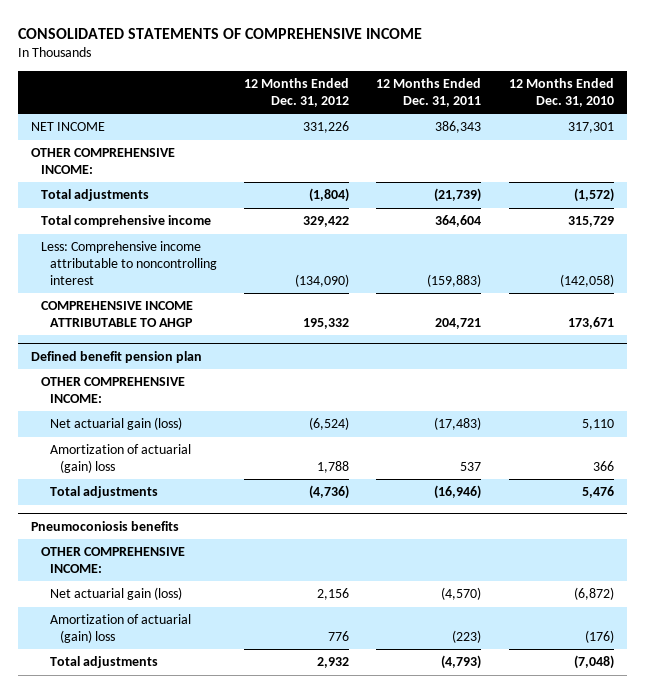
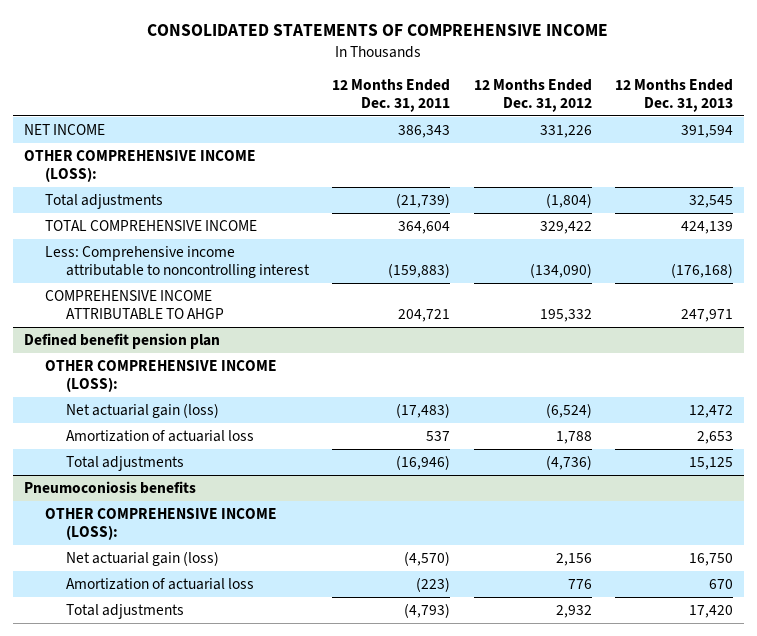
- | 12 Months Ended Dec. 31, 2012 | 12 Months Ended Dec. 31, 2011 | 12 Months Ended Dec. 31, 2010
+ | 12 Months Ended Dec. 31, 2011 | 12 Months Ended Dec. 31, 2012 | 12 Months Ended Dec. 31, 2013
- OTHER COMPREHENSIVE INCOME:
+ OTHER COMPREHENSIVE INCOME (LOSS):
- Total comprehensive income | 329,422 | 364,604 | 315,729
+ TOTAL COMPREHENSIVE INCOME | 364,604 | 329,422 | 424,139
@ Defined benefit pension plan
- OTHER COMPREHENSIVE INCOME:
+ OTHER COMPREHENSIVE INCOME (LOSS):
- Amortization of actuarial (gain) loss | 1,788 | 537 | 366
+ Amortization of actuarial loss | 537 | 1,788 | 2,653
@ Pneumoconiosis benefits
- OTHER COMPREHENSIVE INCOME:
+ OTHER COMPREHENSIVE INCOME (LOSS):
- Amortization of actuarial (gain) loss | 776 | (223) | (176)
+ Amortization of actuarial loss | (223) | 776 | 670

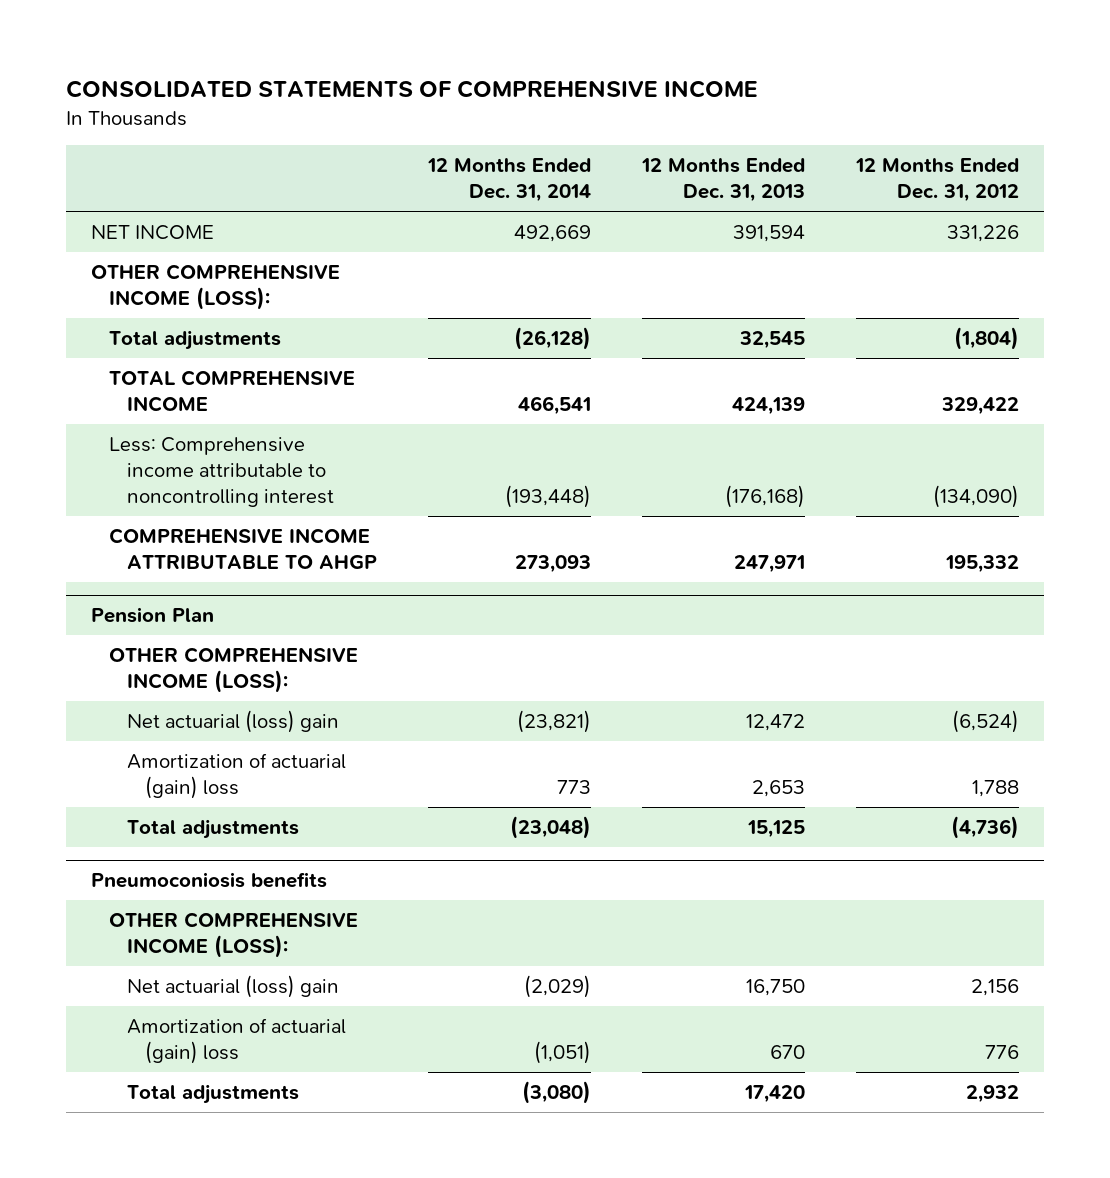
- | 12 Months Ended Dec. 31, 2011 | 12 Months Ended Dec. 31, 2012 | 12 Months Ended Dec. 31, 2013
+ | 12 Months Ended Dec. 31, 2014 | 12 Months Ended Dec. 31, 2013 | 12 Months Ended Dec. 31, 2012
- Defined benefit pension plan
+ Pension Plan
- Net actuarial gain (loss) | (17,483) | (6,524) | 12,472
- Amortization of actuarial loss | 537 | 1,788 | 2,653
+ Net actuarial (loss) gain | (23,821) | 12,472 | (6,524)
+ Amortization of actuarial (gain) loss | 773 | 2,653 | 1,788
@ Pneumoconiosis benefits
- Net actuarial gain (loss) | (4,570) | 2,156 | 16,750
- Amortization of actuarial loss | (223) | 776 | 670
+ Net actuarial (loss) gain | (2,029) | 16,750 | 2,156
+ Amortization of actuarial (gain) loss | (1,051) | 670 | 776

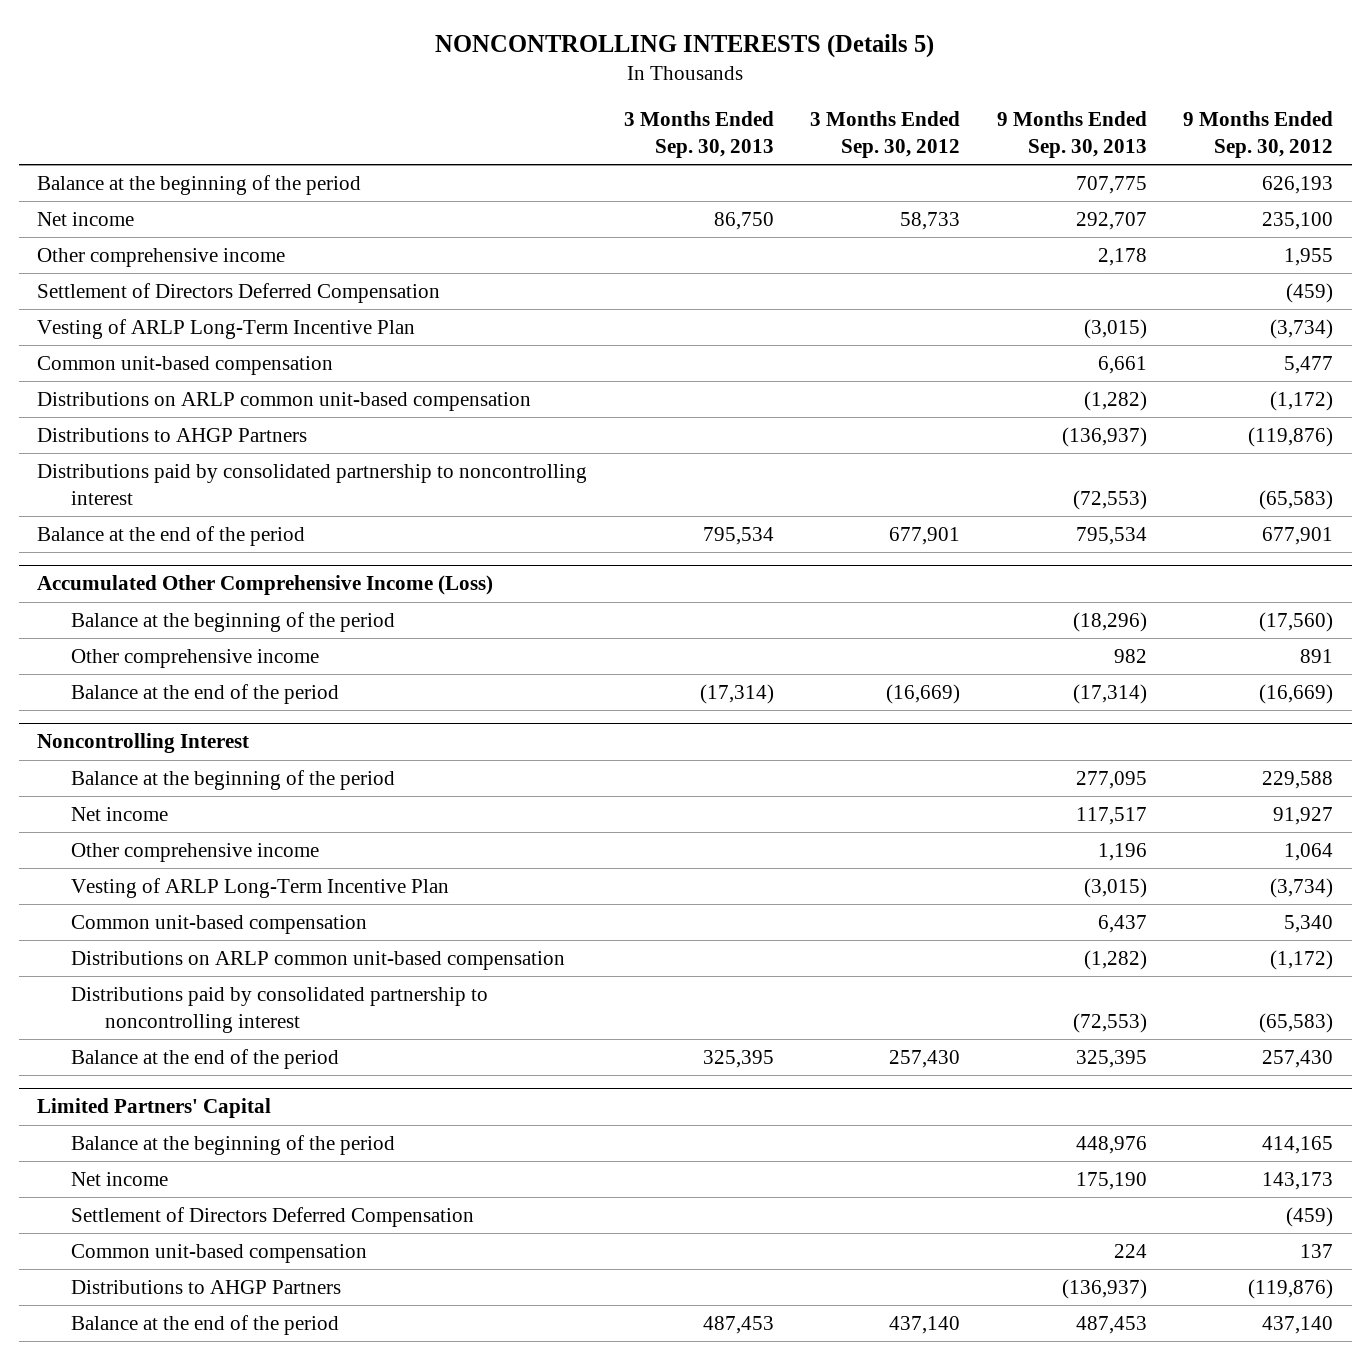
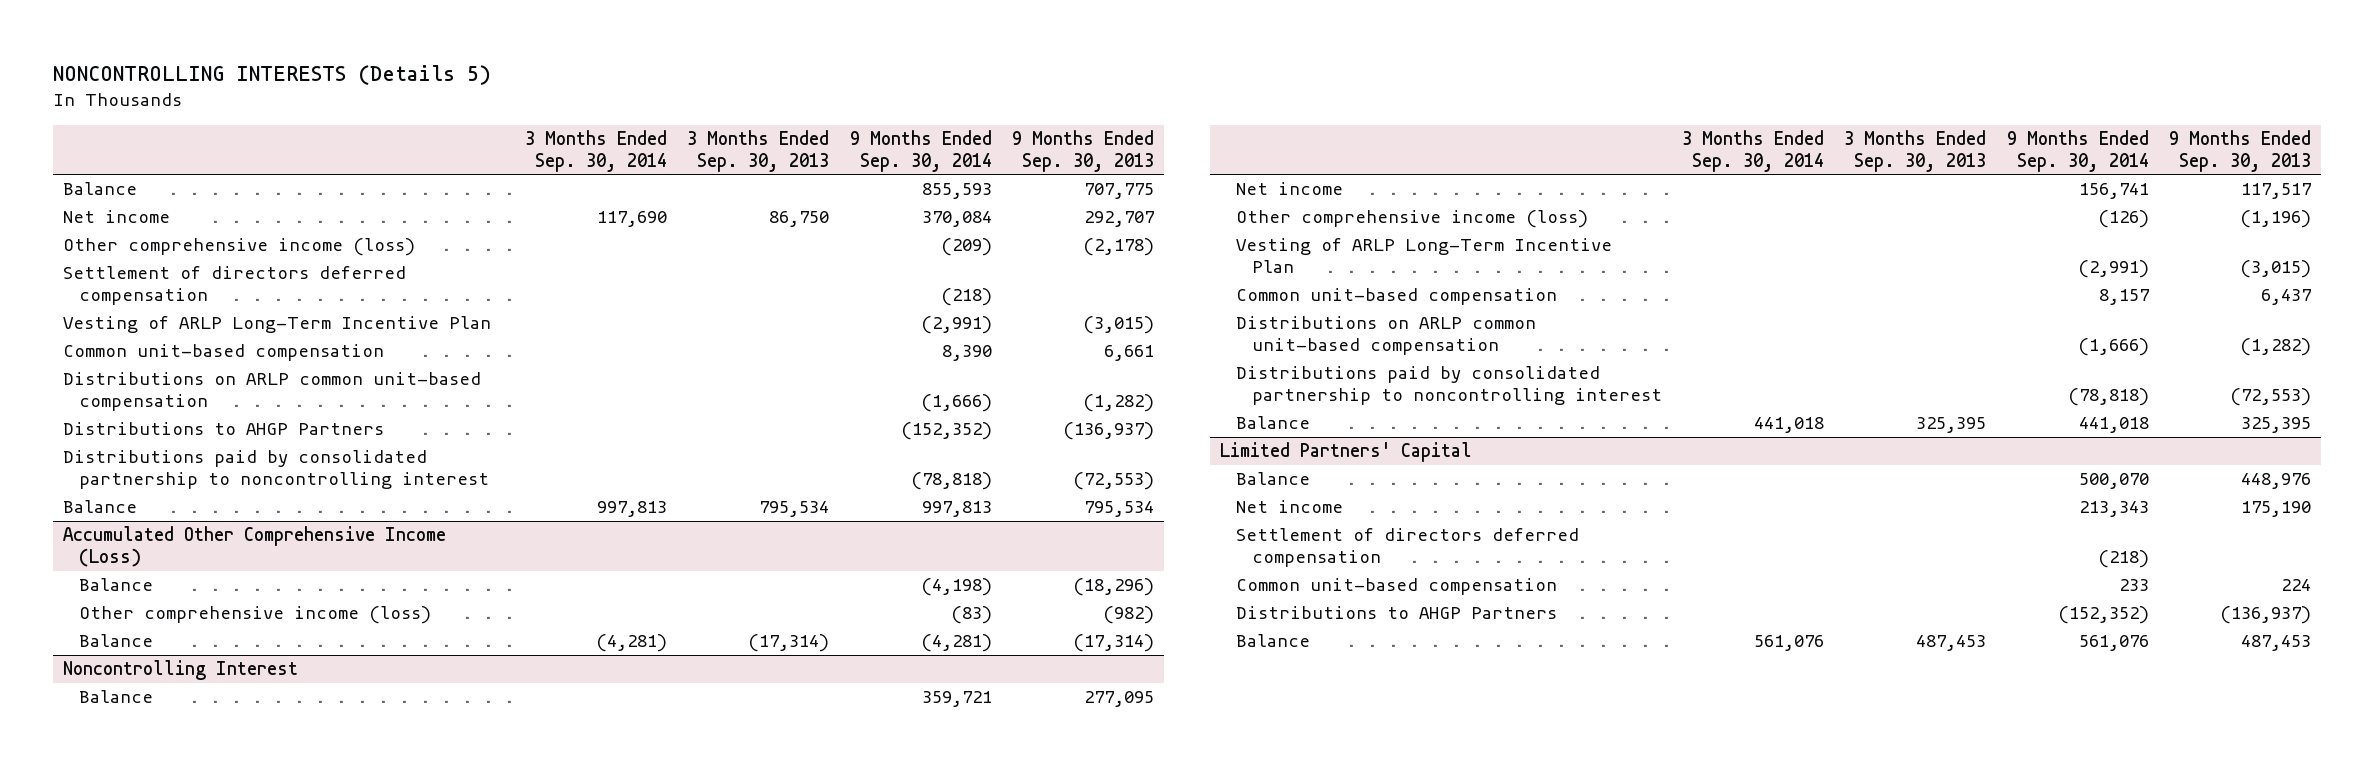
- | 3 Months Ended Sep. 30, 2013 | 3 Months Ended Sep. 30, 2012 | 9 Months Ended Sep. 30, 2013 | 9 Months Ended Sep. 30, 2012
+ | 3 Months Ended Sep. 30, 2014 | 3 Months Ended Sep. 30, 2013 | 9 Months Ended Sep. 30, 2014 | 9 Months Ended Sep. 30, 2013
- Balance at the beginning of the period | | | 707,775 | 626,193
+ Balance | | | 855,593 | 707,775
- Other comprehensive income | | | 2,178 | 1,955
- Settlement of Directors Deferred Compensation | | | | (459)
+ Other comprehensive income (loss) | | | (209) | (2,178)
+ Settlement of directors deferred compensation | | | (218) |
- Balance at the end of the period | 795,534 | 677,901 | 795,534 | 677,901
+ Balance | 997,813 | 795,534 | 997,813 | 795,534
@ Accumulated Other Comprehensive Income (Loss)
- Balance at the beginning of the period | | | (18,296) | (17,560)
- Other comprehensive income | | | 982 | 891
- Balance at the end of the period | (17,314) | (16,669) | (17,314) | (16,669)
+ Balance | | | (4,198) | (18,296)
+ Other comprehensive income (loss) | | | (83) | (982)
+ Balance | (4,281) | (17,314) | (4,281) | (17,314)
@ Noncontrolling Interest
- Balance at the beginning of the period | | | 277,095 | 229,588
+ Balance | | | 359,721 | 277,095
- Other comprehensive income | | | 1,196 | 1,064
+ Other comprehensive income (loss) | | | (126) | (1,196)
- Balance at the end of the period | 325,395 | 257,430 | 325,395 | 257,430
+ Balance | 441,018 | 325,395 | 441,018 | 325,395
@ Limited Partners' Capital
- Balance at the beginning of the period | | | 448,976 | 414,165
+ Balance | | | 500,070 | 448,976
- Settlement of Directors Deferred Compensation | | | | (459)
+ Settlement of directors deferred compensation | | | (218) |
- Balance at the end of the period | 487,453 | 437,140 | 487,453 | 437,140
+ Balance | 561,076 | 487,453 | 561,076 | 487,453

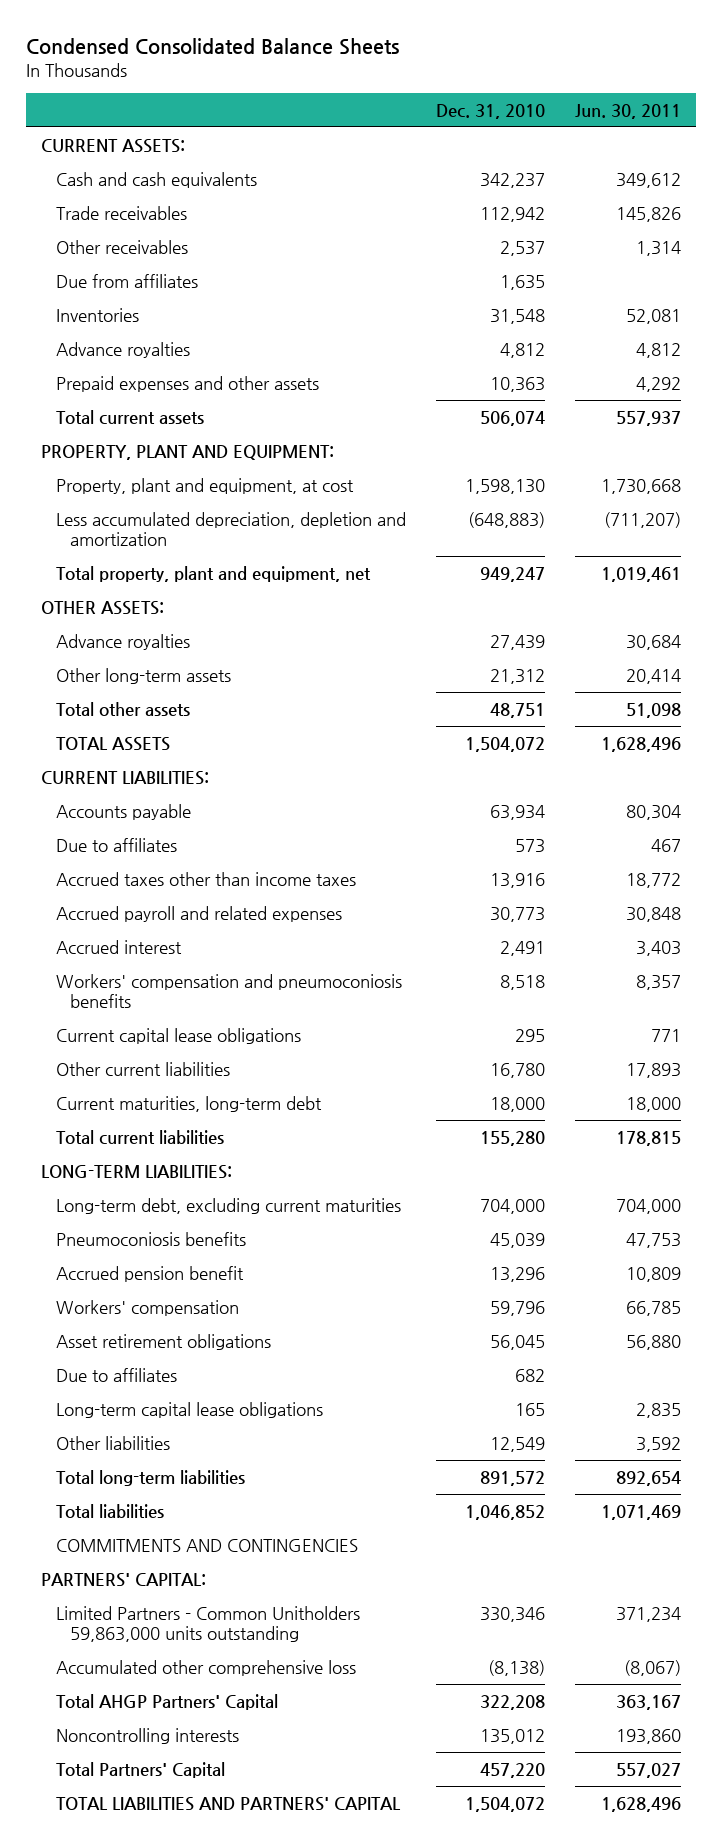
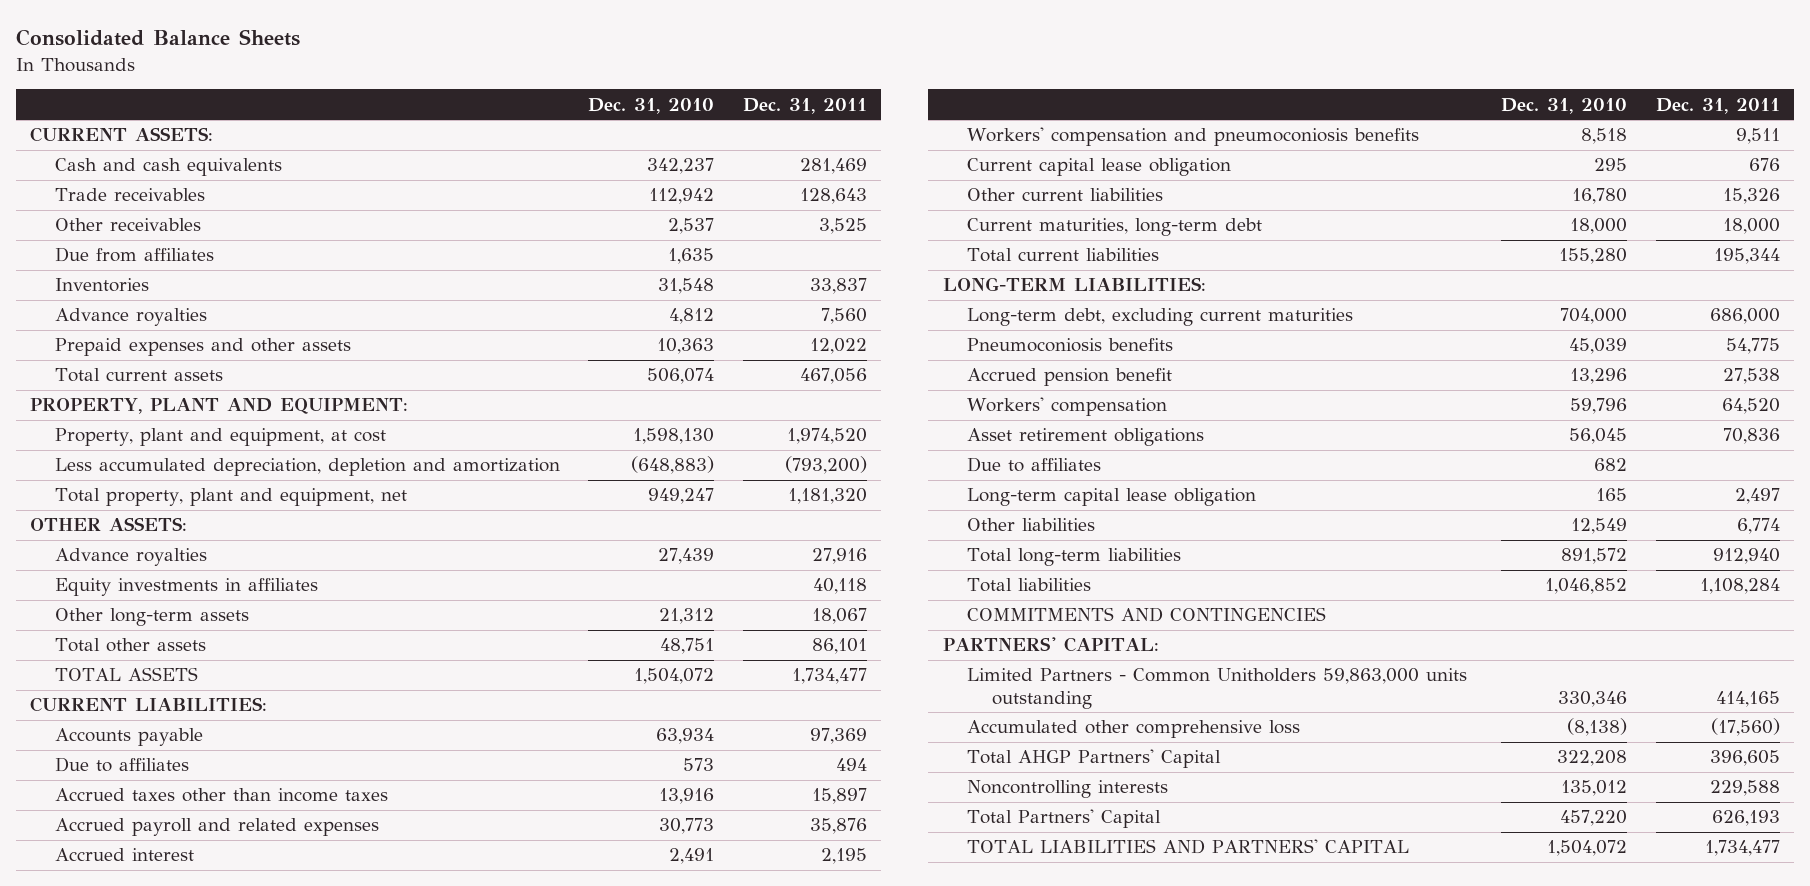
- Condensed Consolidated Balance Sheets
+ Consolidated Balance Sheets
- | Dec. 31, 2010 | Jun. 30, 2011
+ | Dec. 31, 2010 | Dec. 31, 2011
+ Equity investments in affiliates | | 40,118
- Current capital lease obligations | 295 | 771
+ Current capital lease obligation | 295 | 676
- Long-term capital lease obligations | 165 | 2,835
+ Long-term capital lease obligation | 165 | 2,497

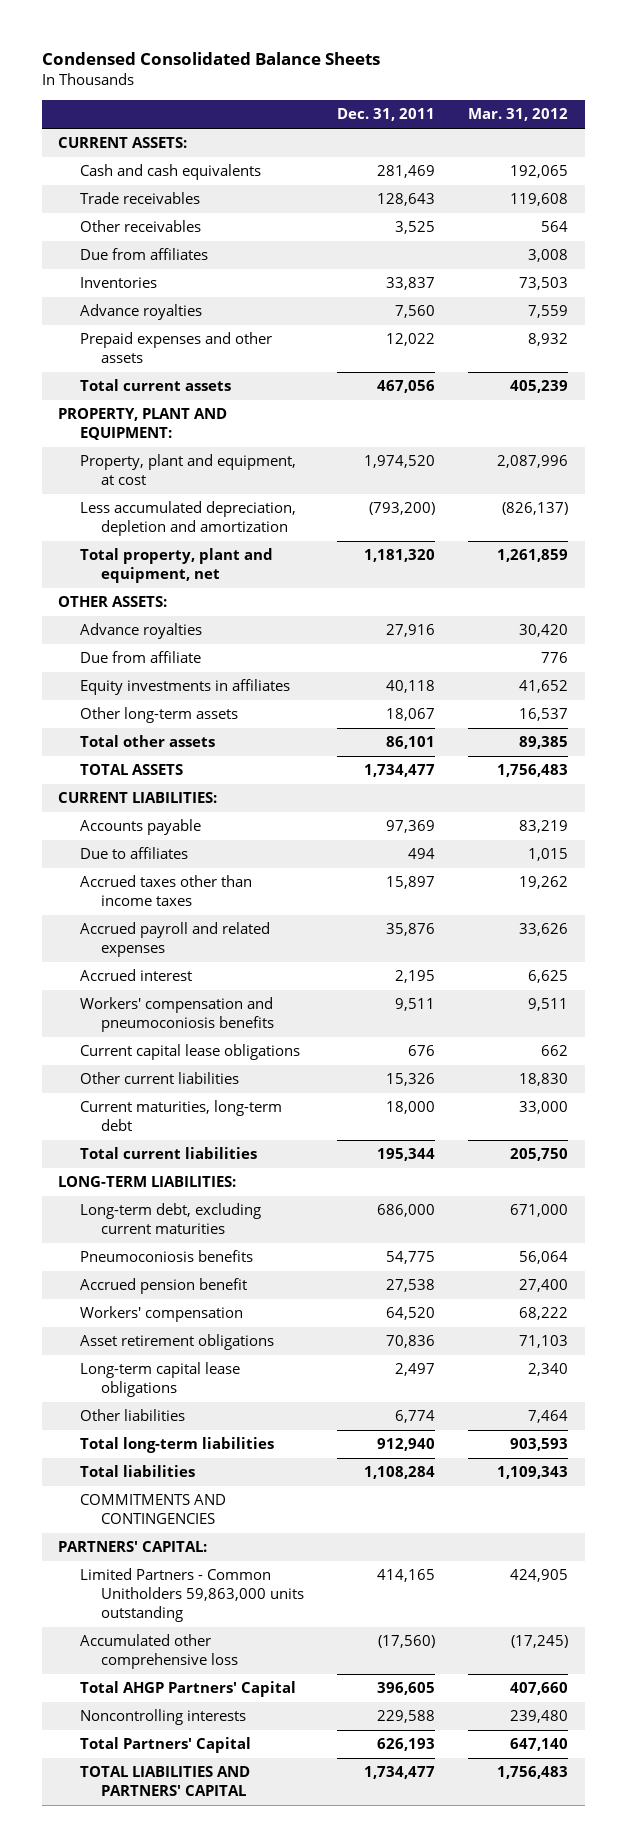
- Consolidated Balance Sheets
+ Condensed Consolidated Balance Sheets
- | Dec. 31, 2010 | Dec. 31, 2011
+ | Dec. 31, 2011 | Mar. 31, 2012
+ Due from affiliate | | 776
- Current capital lease obligation | 295 | 676
+ Current capital lease obligations | 676 | 662
- Due to affiliates | 682 |
- Long-term capital lease obligation | 165 | 2,497
+ Long-term capital lease obligations | 2,497 | 2,340

